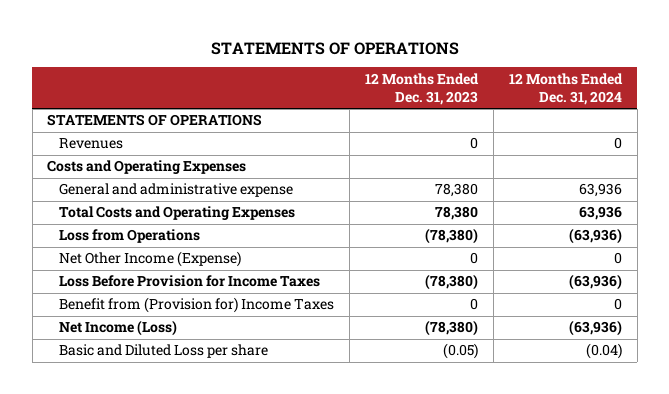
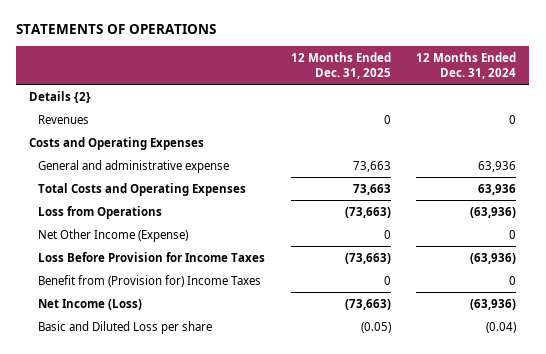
- | 12 Months Ended Dec. 31, 2023 | 12 Months Ended Dec. 31, 2024
+ | 12 Months Ended Dec. 31, 2025 | 12 Months Ended Dec. 31, 2024
- STATEMENTS OF OPERATIONS
+ Details {2}

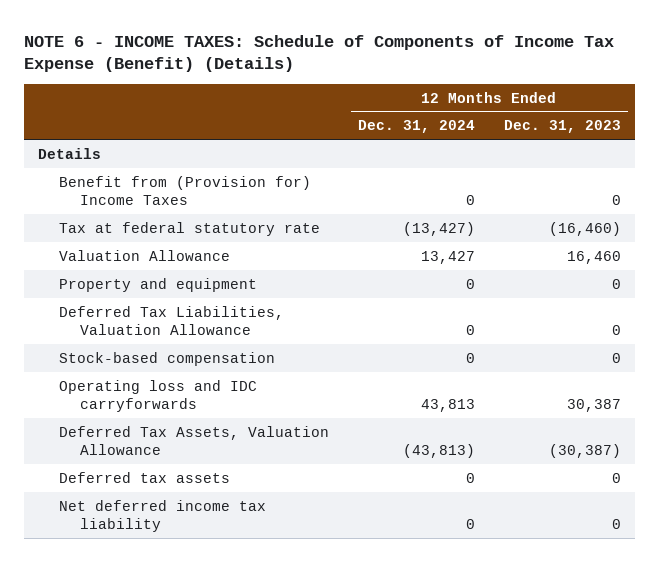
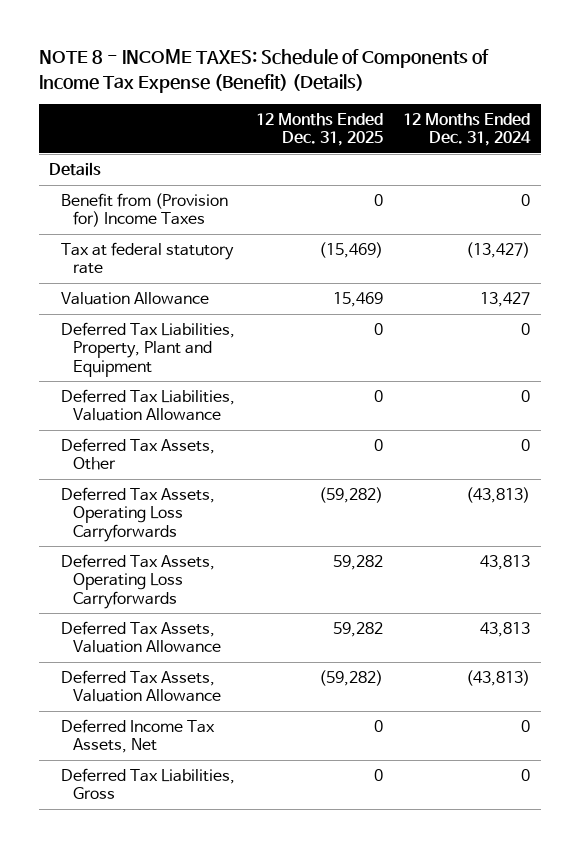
- NOTE 6 - INCOME TAXES: Schedule of Components of Income Tax Expense (Benefit) (Details)
+ NOTE 8 - INCOME TAXES: Schedule of Components of Income Tax Expense (Benefit) (Details)
- | 12 Months Ended Dec. 31, 2024 | 12 Months Ended Dec. 31, 2023
+ | 12 Months Ended Dec. 31, 2025 | 12 Months Ended Dec. 31, 2024
- Property and equipment | 0 | 0
+ Deferred Tax Liabilities, Property, Plant and Equipment | 0 | 0
- Stock-based compensation | 0 | 0
- Operating loss and IDC carryforwards | 43,813 | 30,387
+ Deferred Tax Assets, Other | 0 | 0
+ Deferred Tax Assets, Operating Loss Carryforwards | (59,282) | (43,813)
+ Deferred Tax Assets, Operating Loss Carryforwards | 59,282 | 43,813
+ Deferred Tax Assets, Valuation Allowance | 59,282 | 43,813
- Deferred tax assets | 0 | 0
- Net deferred income tax liability | 0 | 0
+ Deferred Income Tax Assets, Net | 0 | 0
+ Deferred Tax Liabilities, Gross | 0 | 0

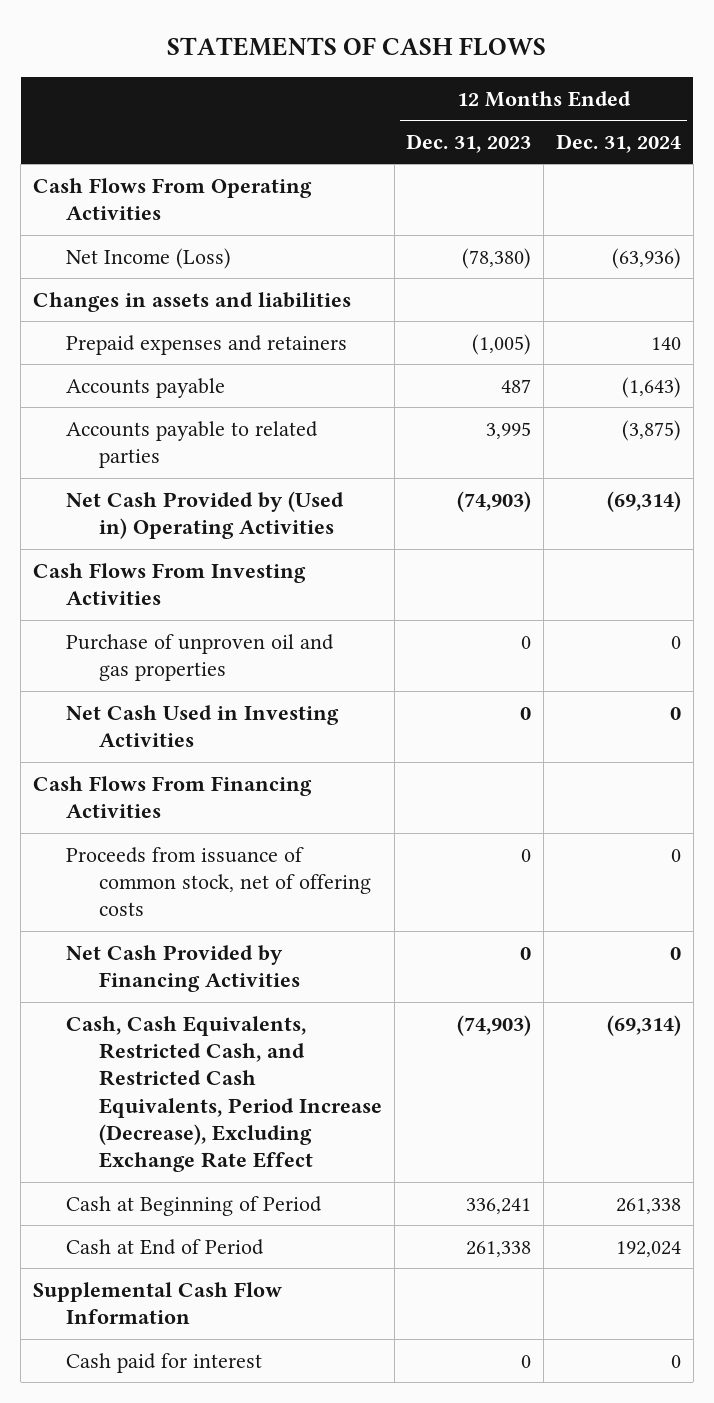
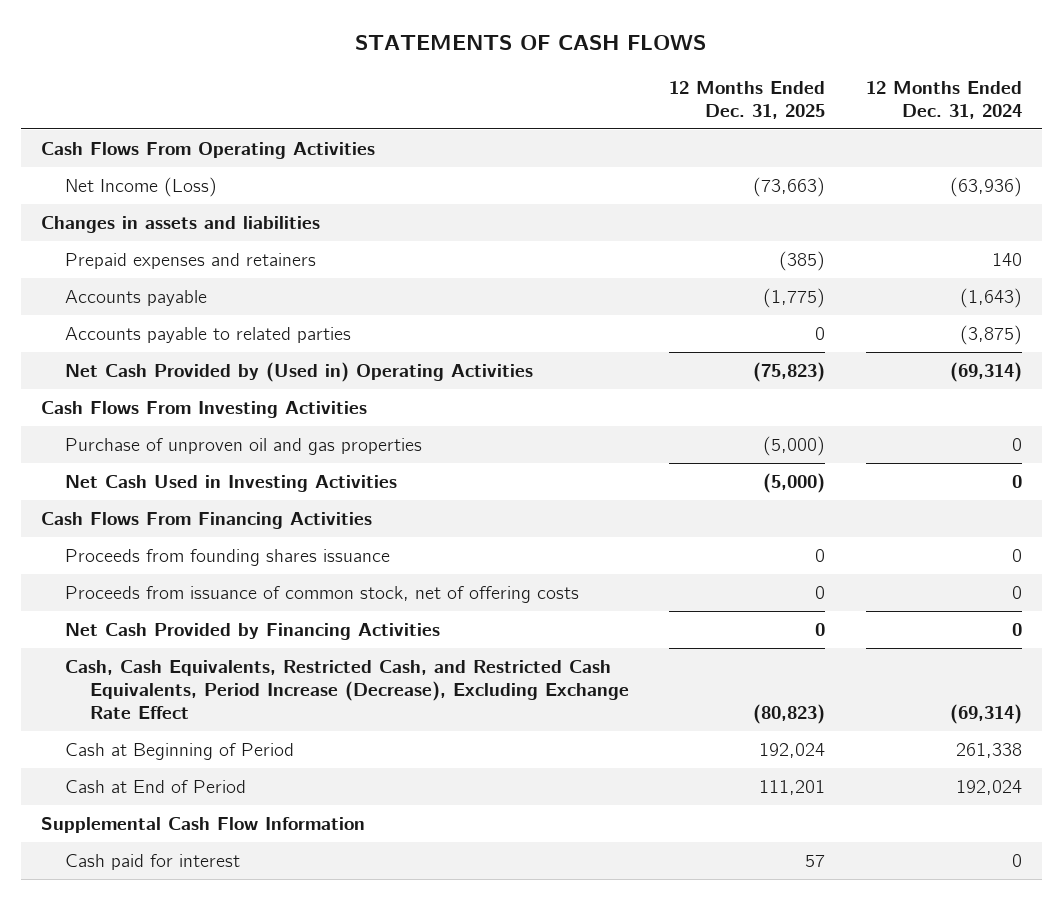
- | 12 Months Ended Dec. 31, 2023 | 12 Months Ended Dec. 31, 2024
+ | 12 Months Ended Dec. 31, 2025 | 12 Months Ended Dec. 31, 2024
+ Proceeds from founding shares issuance | 0 | 0

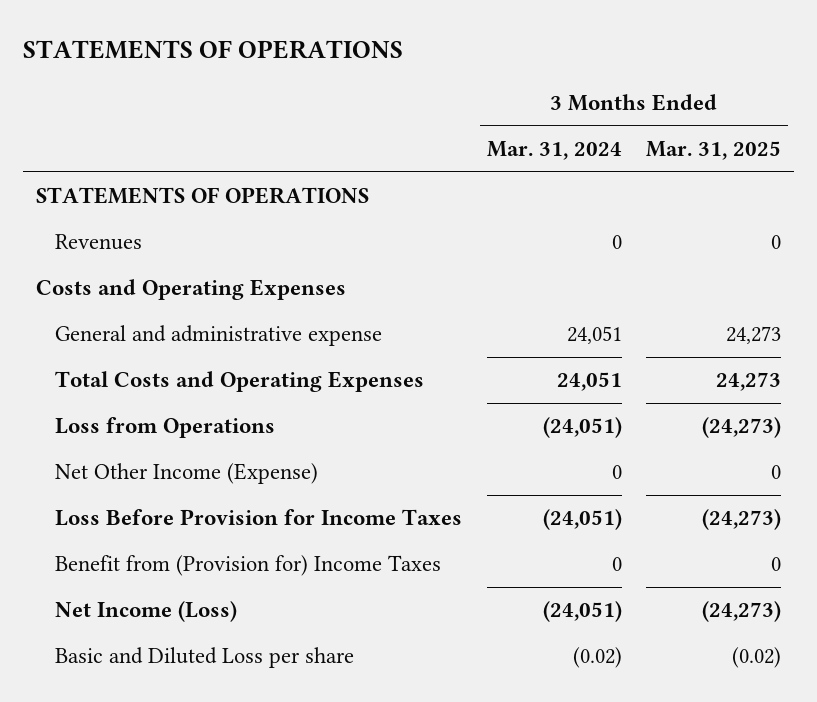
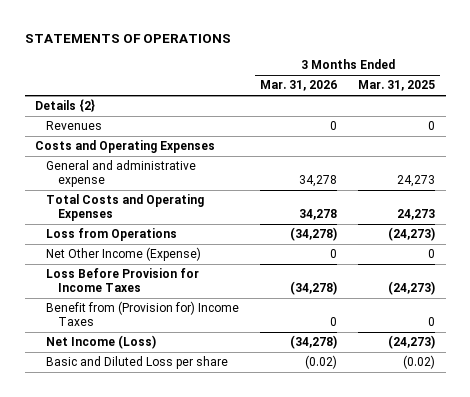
- | 3 Months Ended Mar. 31, 2024 | 3 Months Ended Mar. 31, 2025
+ | 3 Months Ended Mar. 31, 2026 | 3 Months Ended Mar. 31, 2025
- STATEMENTS OF OPERATIONS
+ Details {2}

